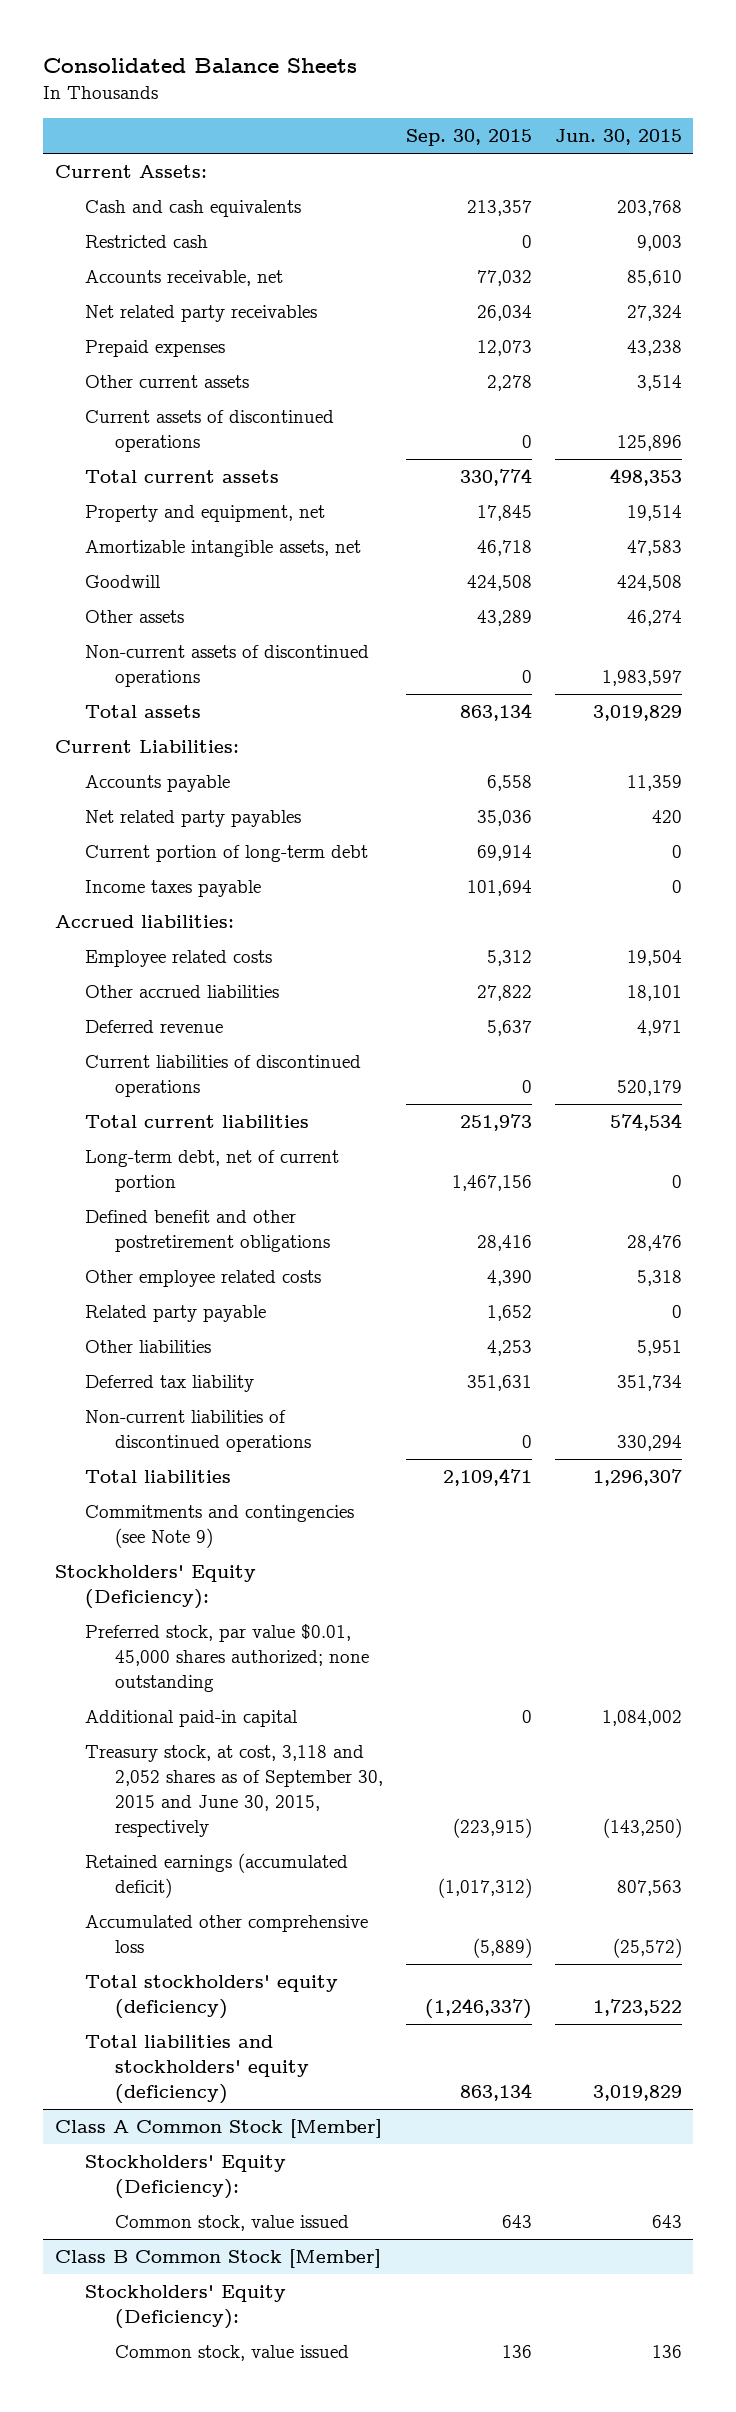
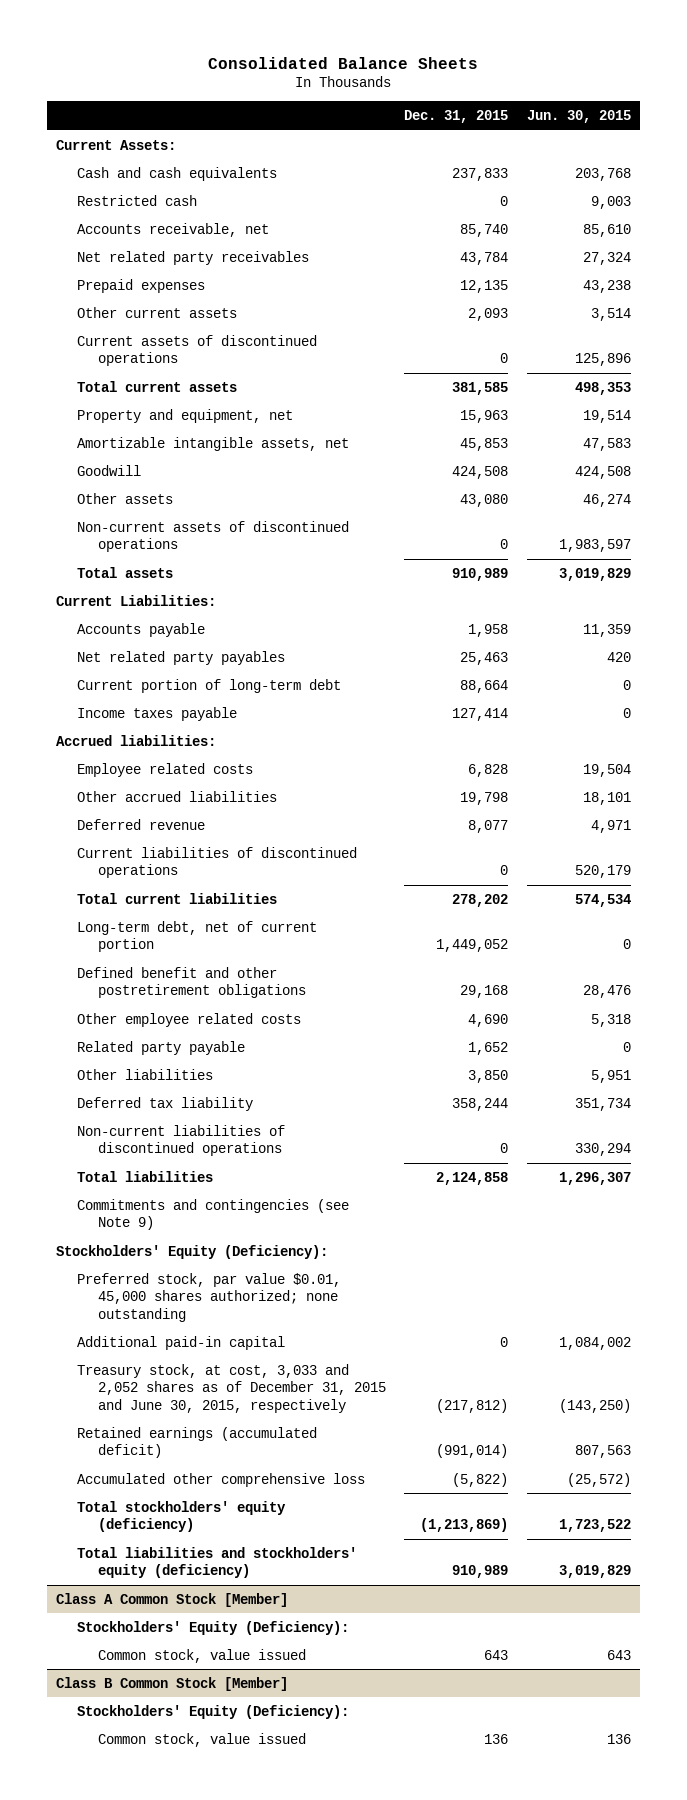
- | Sep. 30, 2015 | Jun. 30, 2015
+ | Dec. 31, 2015 | Jun. 30, 2015
- Treasury stock, at cost, 3,118 and 2,052 shares as of September 30, 2015 and June 30, 2015, respectively | (223,915) | (143,250)
+ Treasury stock, at cost, 3,033 and 2,052 shares as of December 31, 2015 and June 30, 2015, respectively | (217,812) | (143,250)

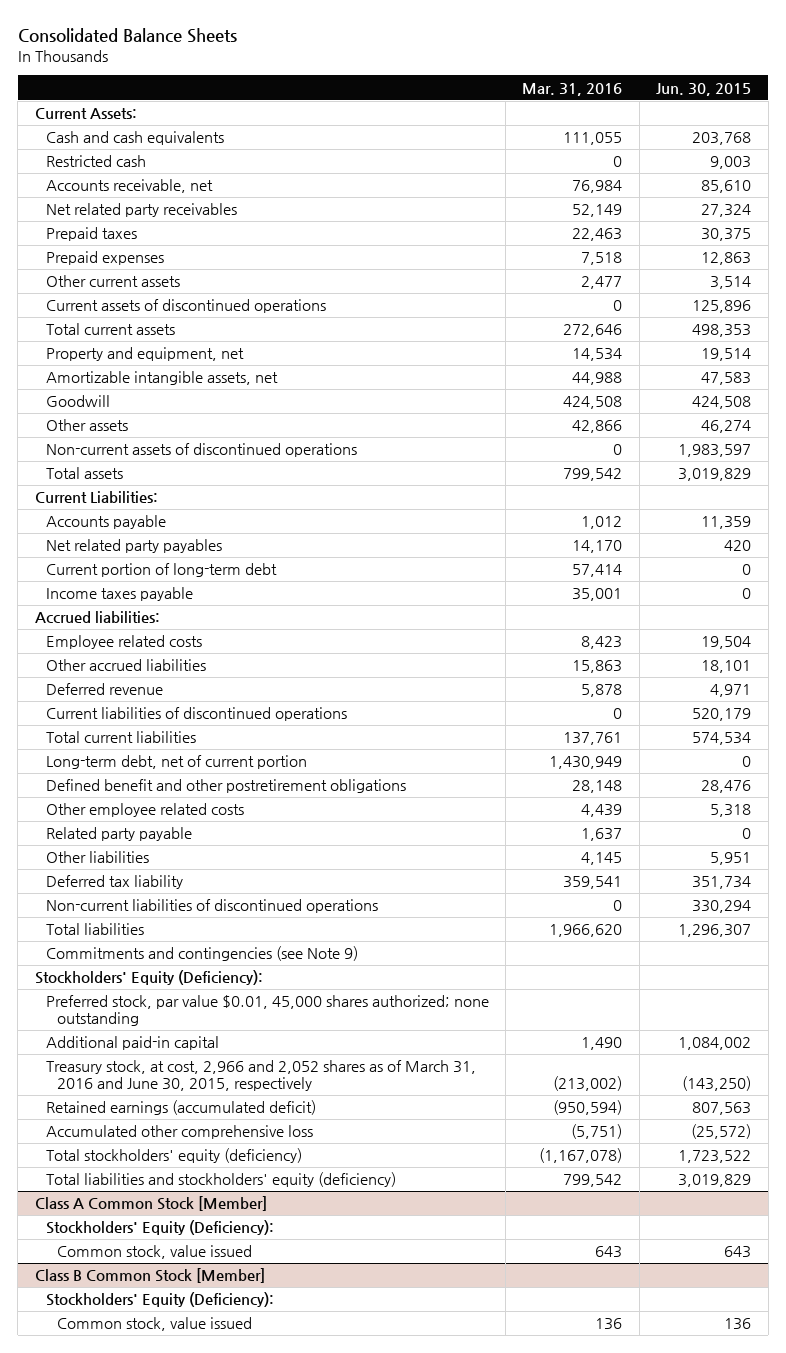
- | Dec. 31, 2015 | Jun. 30, 2015
+ | Mar. 31, 2016 | Jun. 30, 2015
- Prepaid expenses | 12,135 | 43,238
+ Prepaid taxes | 22,463 | 30,375
+ Prepaid expenses | 7,518 | 12,863
- Treasury stock, at cost, 3,033 and 2,052 shares as of December 31, 2015 and June 30, 2015, respectively | (217,812) | (143,250)
+ Treasury stock, at cost, 2,966 and 2,052 shares as of March 31, 2016 and June 30, 2015, respectively | (213,002) | (143,250)

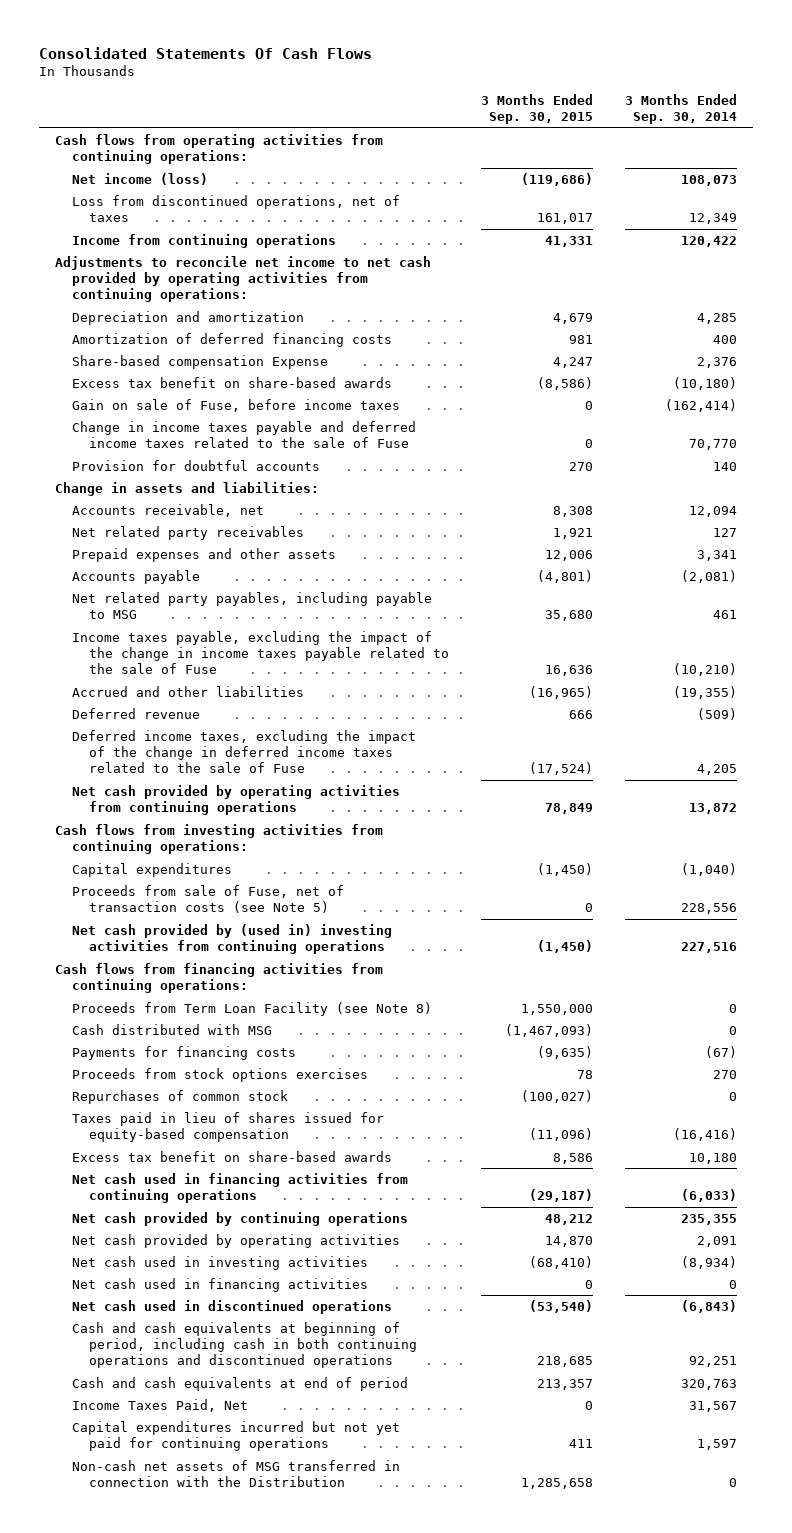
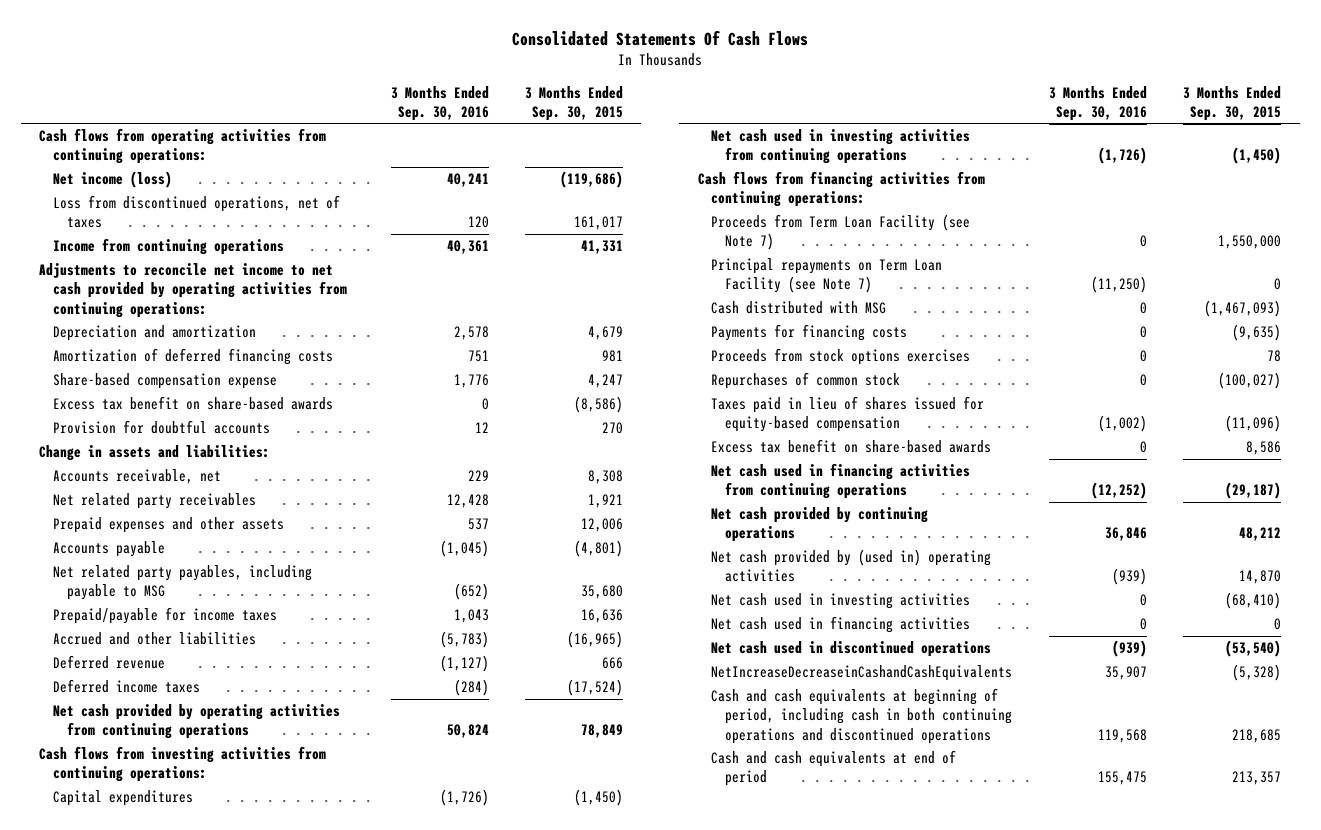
- | 3 Months Ended Sep. 30, 2015 | 3 Months Ended Sep. 30, 2014
+ | 3 Months Ended Sep. 30, 2016 | 3 Months Ended Sep. 30, 2015
- Share-based compensation Expense | 4,247 | 2,376
+ Share-based compensation expense | 1,776 | 4,247
- Gain on sale of Fuse, before income taxes | 0 | (162,414)
- Change in income taxes payable and deferred income taxes related to the sale of Fuse | 0 | 70,770
- Income taxes payable, excluding the impact of the change in income taxes payable related to the sale of Fuse | 16,636 | (10,210)
+ Prepaid/payable for income taxes | 1,043 | 16,636
- Deferred income taxes, excluding the impact of the change in deferred income taxes related to the sale of Fuse | (17,524) | 4,205
+ Deferred income taxes | (284) | (17,524)
- Proceeds from sale of Fuse, net of transaction costs (see Note 5) | 0 | 228,556
- Net cash provided by (used in) investing activities from continuing operations | (1,450) | 227,516
+ Net cash used in investing activities from continuing operations | (1,726) | (1,450)
- Proceeds from Term Loan Facility (see Note 8) | 1,550,000 | 0
+ Proceeds from Term Loan Facility (see Note 7) | 0 | 1,550,000
+ Principal repayments on Term Loan Facility (see Note 7) | (11,250) | 0
- Net cash provided by operating activities | 14,870 | 2,091
+ Net cash provided by (used in) operating activities | (939) | 14,870
+ NetIncreaseDecreaseinCashandCashEquivalents | 35,907 | (5,328)
- Income Taxes Paid, Net | 0 | 31,567
- Capital expenditures incurred but not yet paid for continuing operations | 411 | 1,597
- Non-cash net assets of MSG transferred in connection with the Distribution | 1,285,658 | 0

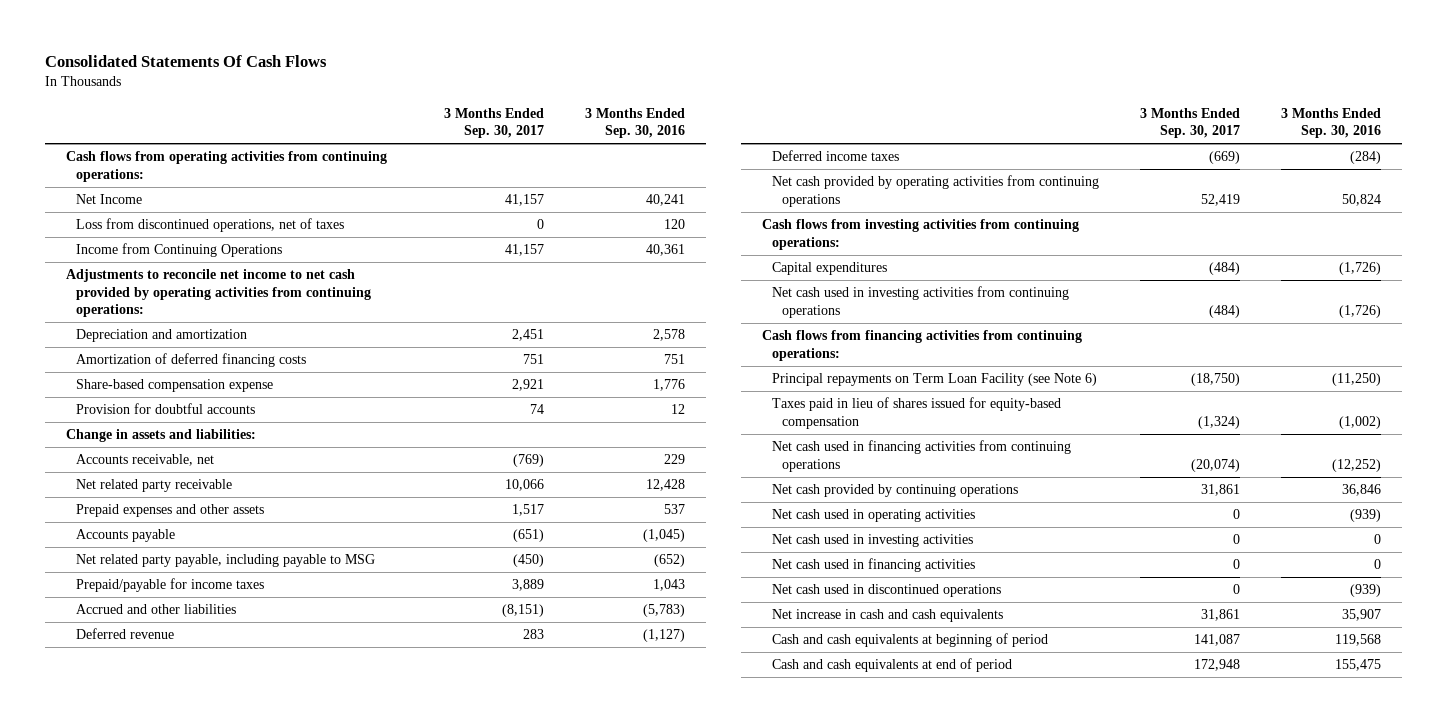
- | 3 Months Ended Sep. 30, 2016 | 3 Months Ended Sep. 30, 2015
+ | 3 Months Ended Sep. 30, 2017 | 3 Months Ended Sep. 30, 2016
- Net income (loss) | 40,241 | (119,686)
+ Net Income | 41,157 | 40,241
- Income from continuing operations | 40,361 | 41,331
+ Income from Continuing Operations | 41,157 | 40,361
- Excess tax benefit on share-based awards | 0 | (8,586)
- Net related party receivables | 12,428 | 1,921
+ Net related party receivable | 10,066 | 12,428
- Net related party payables, including payable to MSG | (652) | 35,680
+ Net related party payable, including payable to MSG | (450) | (652)
- Proceeds from Term Loan Facility (see Note 7) | 0 | 1,550,000
- Principal repayments on Term Loan Facility (see Note 7) | (11,250) | 0
- Cash distributed with MSG | 0 | (1,467,093)
- Payments for financing costs | 0 | (9,635)
- Proceeds from stock options exercises | 0 | 78
- Repurchases of common stock | 0 | (100,027)
+ Principal repayments on Term Loan Facility (see Note 6) | (18,750) | (11,250)
- Excess tax benefit on share-based awards | 0 | 8,586
- Net cash provided by (used in) operating activities | (939) | 14,870
+ Net cash used in operating activities | 0 | (939)
- NetIncreaseDecreaseinCashandCashEquivalents | 35,907 | (5,328)
- Cash and cash equivalents at beginning of period, including cash in both continuing operations and discontinued operations | 119,568 | 218,685
+ Net increase in cash and cash equivalents | 31,861 | 35,907
+ Cash and cash equivalents at beginning of period | 141,087 | 119,568

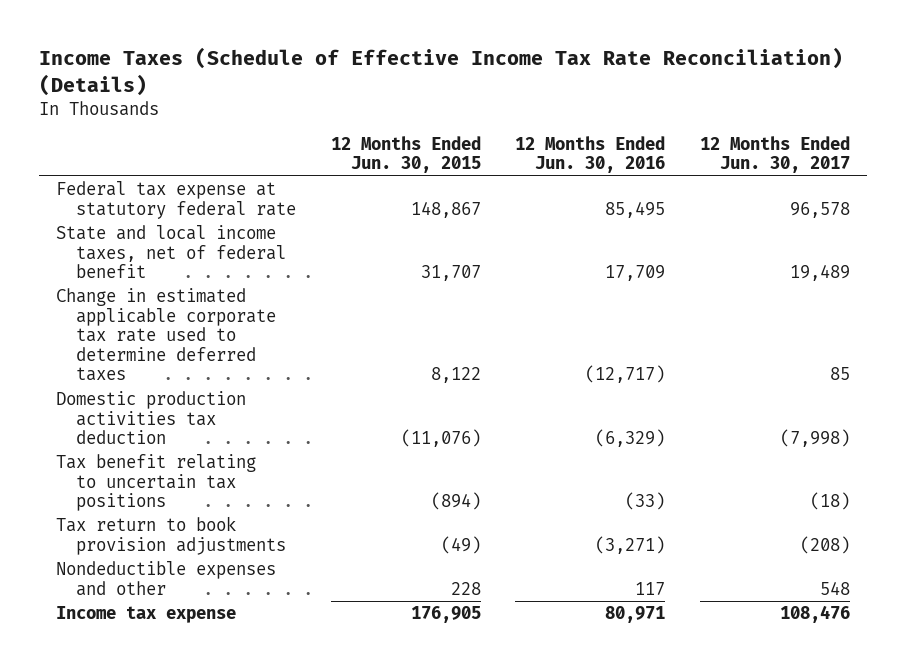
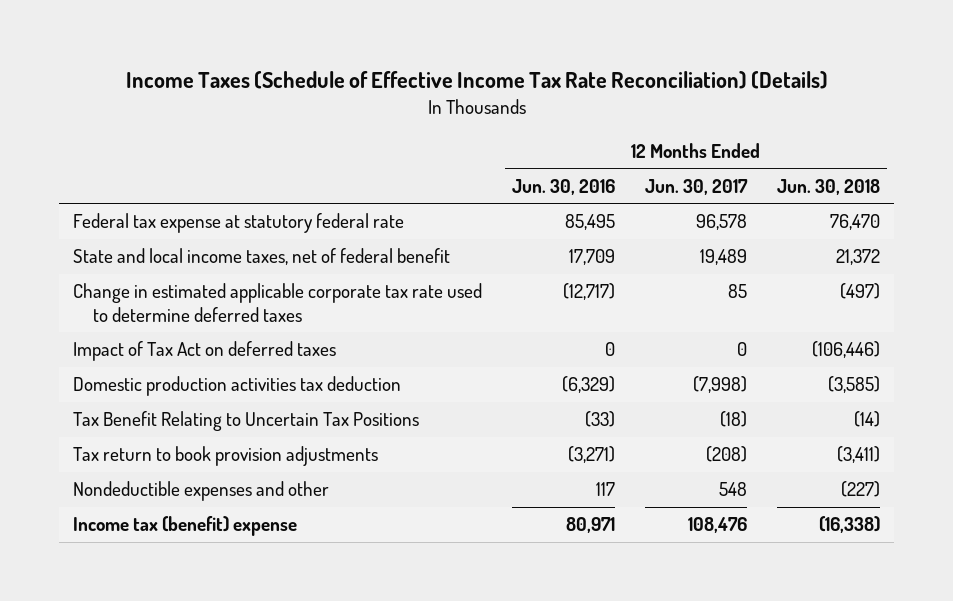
- | 12 Months Ended Jun. 30, 2015 | 12 Months Ended Jun. 30, 2016 | 12 Months Ended Jun. 30, 2017
+ | 12 Months Ended Jun. 30, 2016 | 12 Months Ended Jun. 30, 2017 | 12 Months Ended Jun. 30, 2018
+ Impact of Tax Act on deferred taxes | 0 | 0 | (106,446)
- Tax benefit relating to uncertain tax positions | (894) | (33) | (18)
+ Tax Benefit Relating to Uncertain Tax Positions | (33) | (18) | (14)
- Income tax expense | 176,905 | 80,971 | 108,476
+ Income tax (benefit) expense | 80,971 | 108,476 | (16,338)

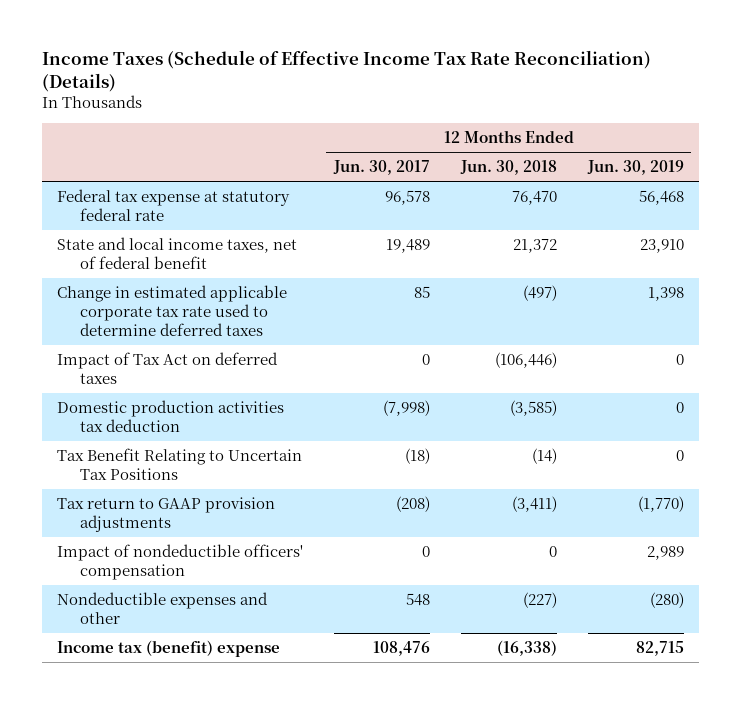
- | 12 Months Ended Jun. 30, 2016 | 12 Months Ended Jun. 30, 2017 | 12 Months Ended Jun. 30, 2018
+ | 12 Months Ended Jun. 30, 2017 | 12 Months Ended Jun. 30, 2018 | 12 Months Ended Jun. 30, 2019
- Tax return to book provision adjustments | (3,271) | (208) | (3,411)
+ Tax return to GAAP provision adjustments | (208) | (3,411) | (1,770)
+ Impact of nondeductible officers' compensation | 0 | 0 | 2,989

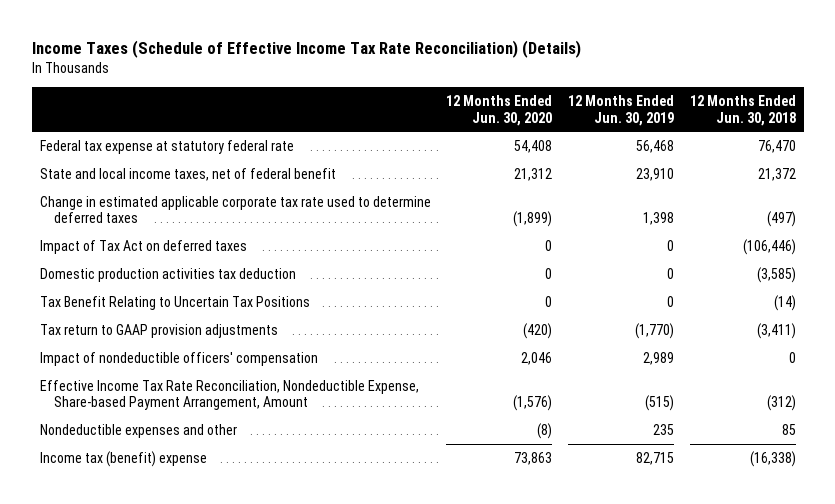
- | 12 Months Ended Jun. 30, 2017 | 12 Months Ended Jun. 30, 2018 | 12 Months Ended Jun. 30, 2019
+ | 12 Months Ended Jun. 30, 2020 | 12 Months Ended Jun. 30, 2019 | 12 Months Ended Jun. 30, 2018
- Nondeductible expenses and other | 548 | (227) | (280)
+ Effective Income Tax Rate Reconciliation, Nondeductible Expense, Share-based Payment Arrangement, Amount | (1,576) | (515) | (312)
+ Nondeductible expenses and other | (8) | 235 | 85

